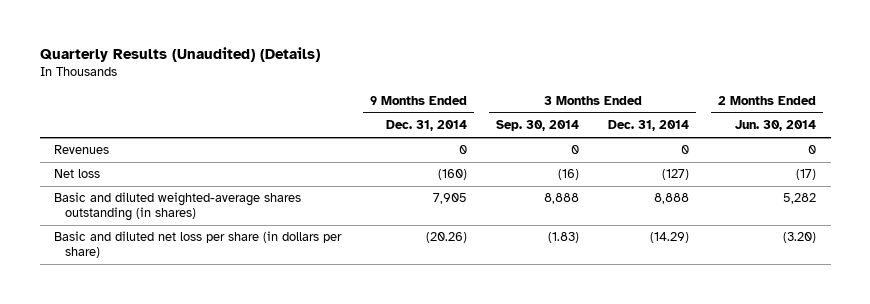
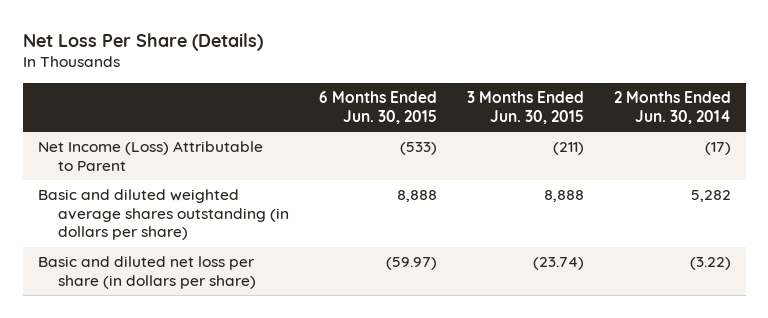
- Quarterly Results (Unaudited) (Details)
+ Net Loss Per Share (Details)
- | 9 Months Ended Dec. 31, 2014 | 3 Months Ended Sep. 30, 2014 | 3 Months Ended Dec. 31, 2014 | 2 Months Ended Jun. 30, 2014
+ | 6 Months Ended Jun. 30, 2015 | 3 Months Ended Jun. 30, 2015 | 2 Months Ended Jun. 30, 2014
- Revenues | 0 | 0 | 0 | 0
- Net loss | (160) | (16) | (127) | (17)
- Basic and diluted weighted-average shares outstanding (in shares) | 7,905 | 8,888 | 8,888 | 5,282
- Basic and diluted net loss per share (in dollars per share) | (20.26) | (1.83) | (14.29) | (3.20)
+ Net Income (Loss) Attributable to Parent | (533) | (211) | (17)
+ Basic and diluted weighted average shares outstanding (in dollars per share) | 8,888 | 8,888 | 5,282
+ Basic and diluted net loss per share (in dollars per share) | (59.97) | (23.74) | (3.22)

